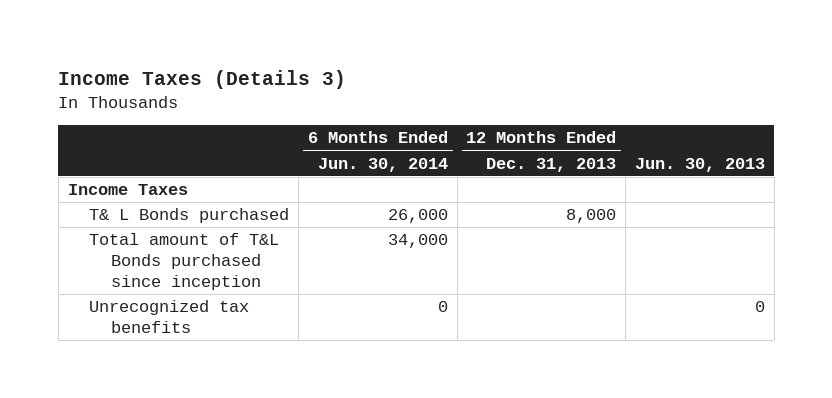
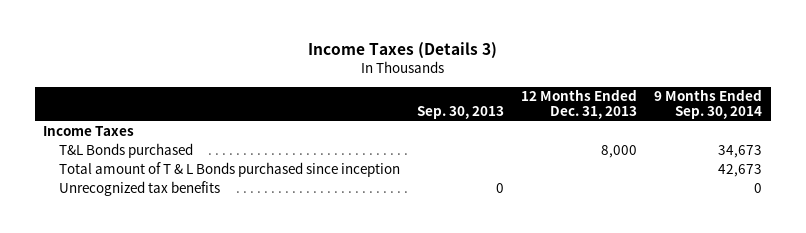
- | 6 Months Ended Jun. 30, 2014 | 12 Months Ended Dec. 31, 2013 | Jun. 30, 2013
+ | Sep. 30, 2013 | 12 Months Ended Dec. 31, 2013 | 9 Months Ended Sep. 30, 2014
- T& L Bonds purchased | 26,000 | 8,000 |
- Total amount of T&L Bonds purchased since inception | 34,000 | |
+ T&L Bonds purchased | | 8,000 | 34,673
+ Total amount of T & L Bonds purchased since inception | | | 42,673

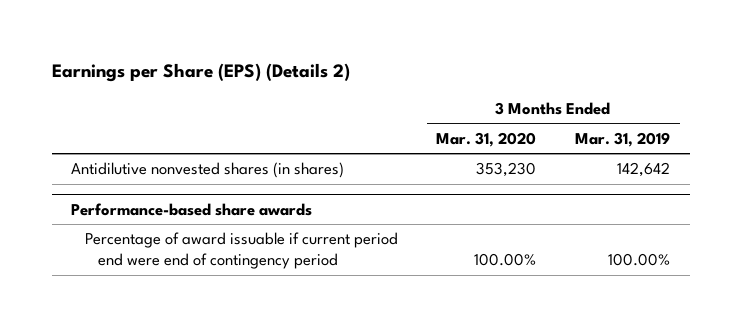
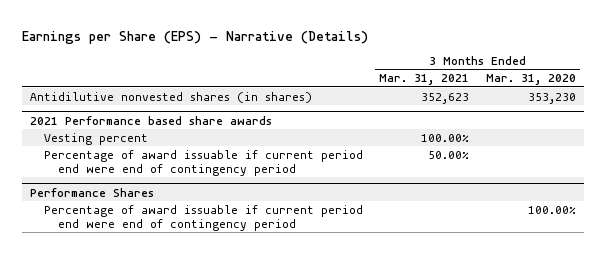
- Earnings per Share (EPS) (Details 2)
+ Earnings per Share (EPS) - Narrative (Details)
- | 3 Months Ended Mar. 31, 2020 | 3 Months Ended Mar. 31, 2019
+ | 3 Months Ended Mar. 31, 2021 | 3 Months Ended Mar. 31, 2020
- Performance-based share awards
+ 2021 Performance based share awards
+ Vesting percent | 100.00% |
+ Percentage of award issuable if current period end were end of contingency period | 50.00% |
+ Performance Shares

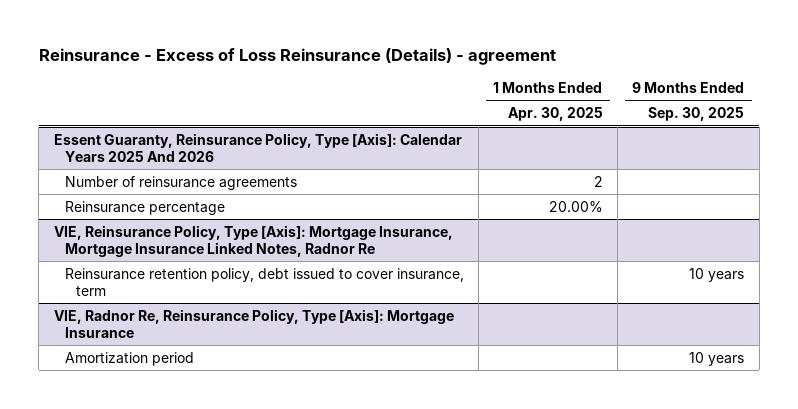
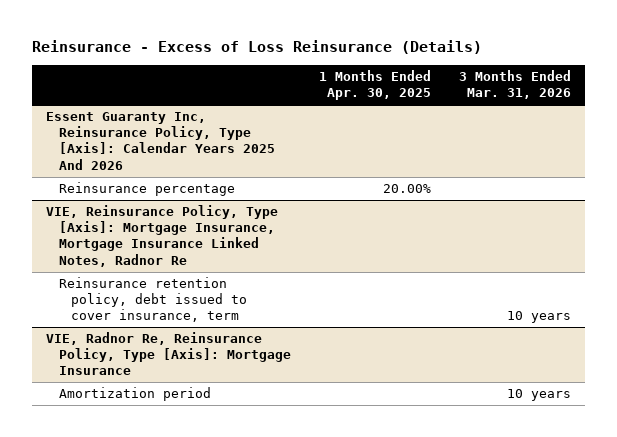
- Reinsurance - Excess of Loss Reinsurance (Details) - agreement
+ Reinsurance - Excess of Loss Reinsurance (Details)
- | 1 Months Ended Apr. 30, 2025 | 9 Months Ended Sep. 30, 2025
+ | 1 Months Ended Apr. 30, 2025 | 3 Months Ended Mar. 31, 2026
- Essent Guaranty, Reinsurance Policy, Type [Axis]: Calendar Years 2025 And 2026
- Number of reinsurance agreements | 2 |
+ Essent Guaranty Inc, Reinsurance Policy, Type [Axis]: Calendar Years 2025 And 2026

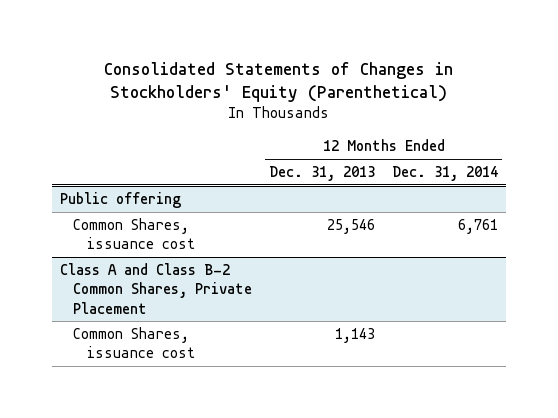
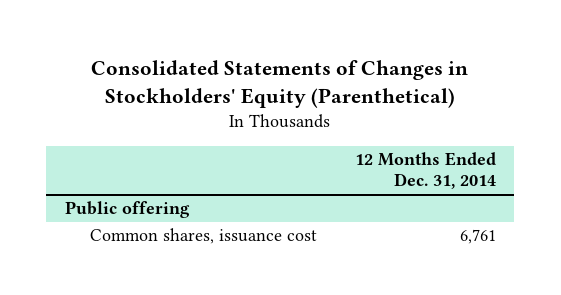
- | 12 Months Ended Dec. 31, 2013 | 12 Months Ended Dec. 31, 2014
+ | 12 Months Ended Dec. 31, 2014
@ Public offering
- Common Shares, issuance cost | 25,546 | 6,761
- Class A and Class B-2 Common Shares, Private Placement
- Common Shares, issuance cost | 1,143 |
@ Public offering
+ Common shares, issuance cost | 6,761

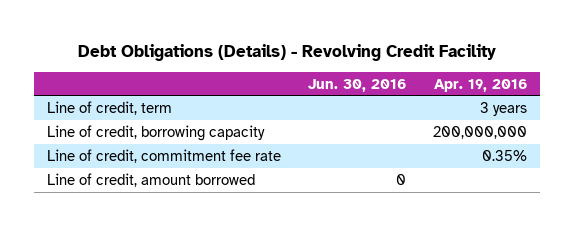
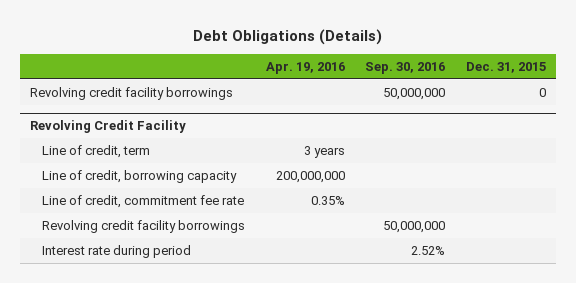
- Debt Obligations (Details) - Revolving Credit Facility
+ Debt Obligations (Details)
- | Jun. 30, 2016 | Apr. 19, 2016
+ | Apr. 19, 2016 | Sep. 30, 2016 | Dec. 31, 2015
- Line of credit, term | | 3 years
- Line of credit, borrowing capacity | | 200,000,000
- Line of credit, commitment fee rate | | 0.35%
- Line of credit, amount borrowed | 0 |
+ Revolving credit facility borrowings | | 50,000,000 | 0
+ Revolving Credit Facility
+ Line of credit, term | 3 years | |
+ Line of credit, borrowing capacity | 200,000,000 | |
+ Line of credit, commitment fee rate | 0.35% | |
+ Revolving credit facility borrowings | | 50,000,000 |
+ Interest rate during period | | 2.52% |

